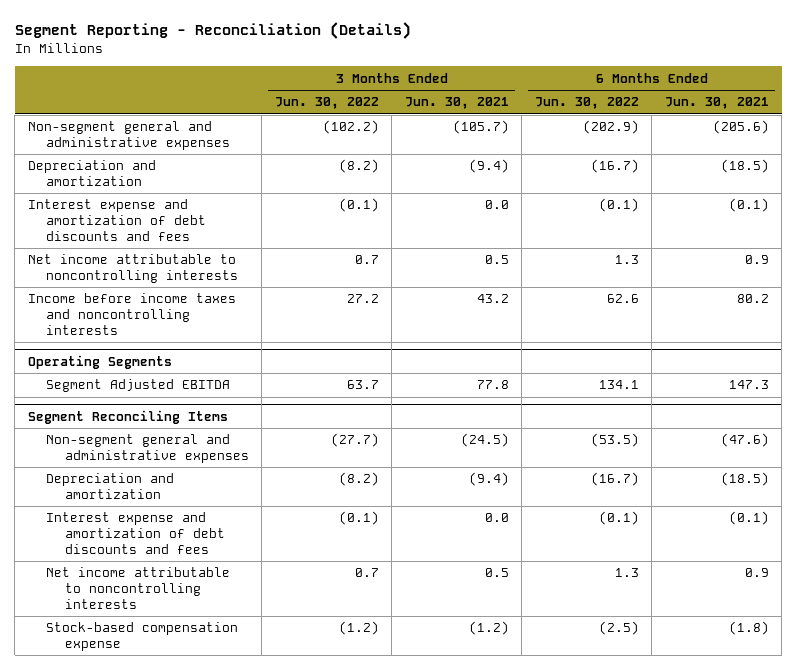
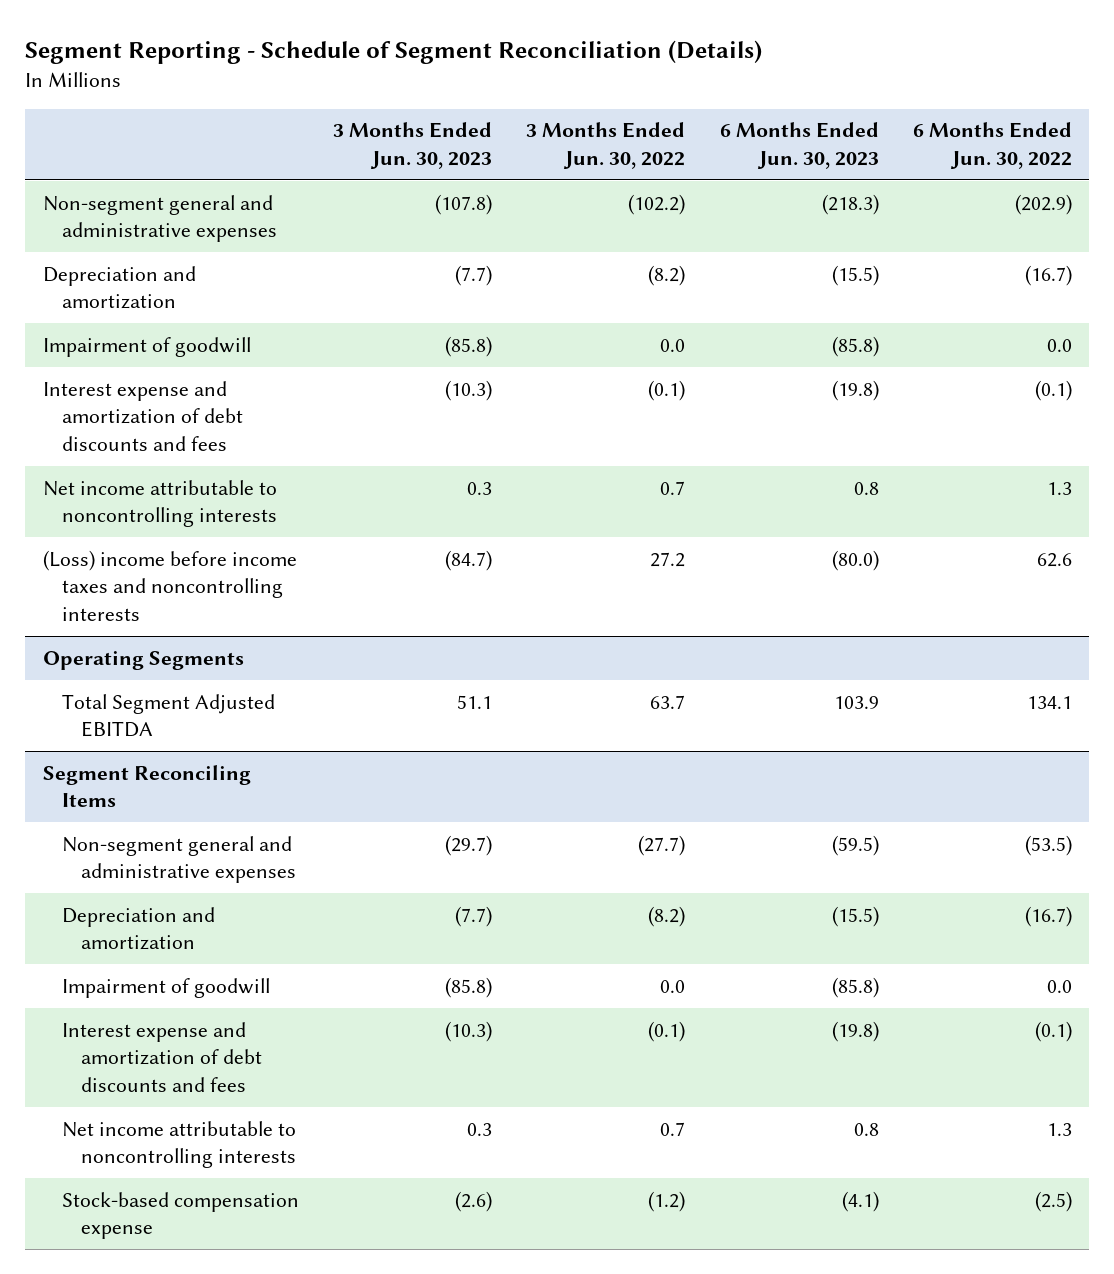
- Segment Reporting - Reconciliation (Details)
+ Segment Reporting - Schedule of Segment Reconciliation (Details)
- | 3 Months Ended Jun. 30, 2022 | 3 Months Ended Jun. 30, 2021 | 6 Months Ended Jun. 30, 2022 | 6 Months Ended Jun. 30, 2021
+ | 3 Months Ended Jun. 30, 2023 | 3 Months Ended Jun. 30, 2022 | 6 Months Ended Jun. 30, 2023 | 6 Months Ended Jun. 30, 2022
+ Impairment of goodwill | (85.8) | 0.0 | (85.8) | 0.0
- Income before income taxes and noncontrolling interests | 27.2 | 43.2 | 62.6 | 80.2
+ (Loss) income before income taxes and noncontrolling interests | (84.7) | 27.2 | (80.0) | 62.6
@ Operating Segments
- Segment Adjusted EBITDA | 63.7 | 77.8 | 134.1 | 147.3
+ Total Segment Adjusted EBITDA | 51.1 | 63.7 | 103.9 | 134.1
@ Segment Reconciling Items
+ Impairment of goodwill | (85.8) | 0.0 | (85.8) | 0.0

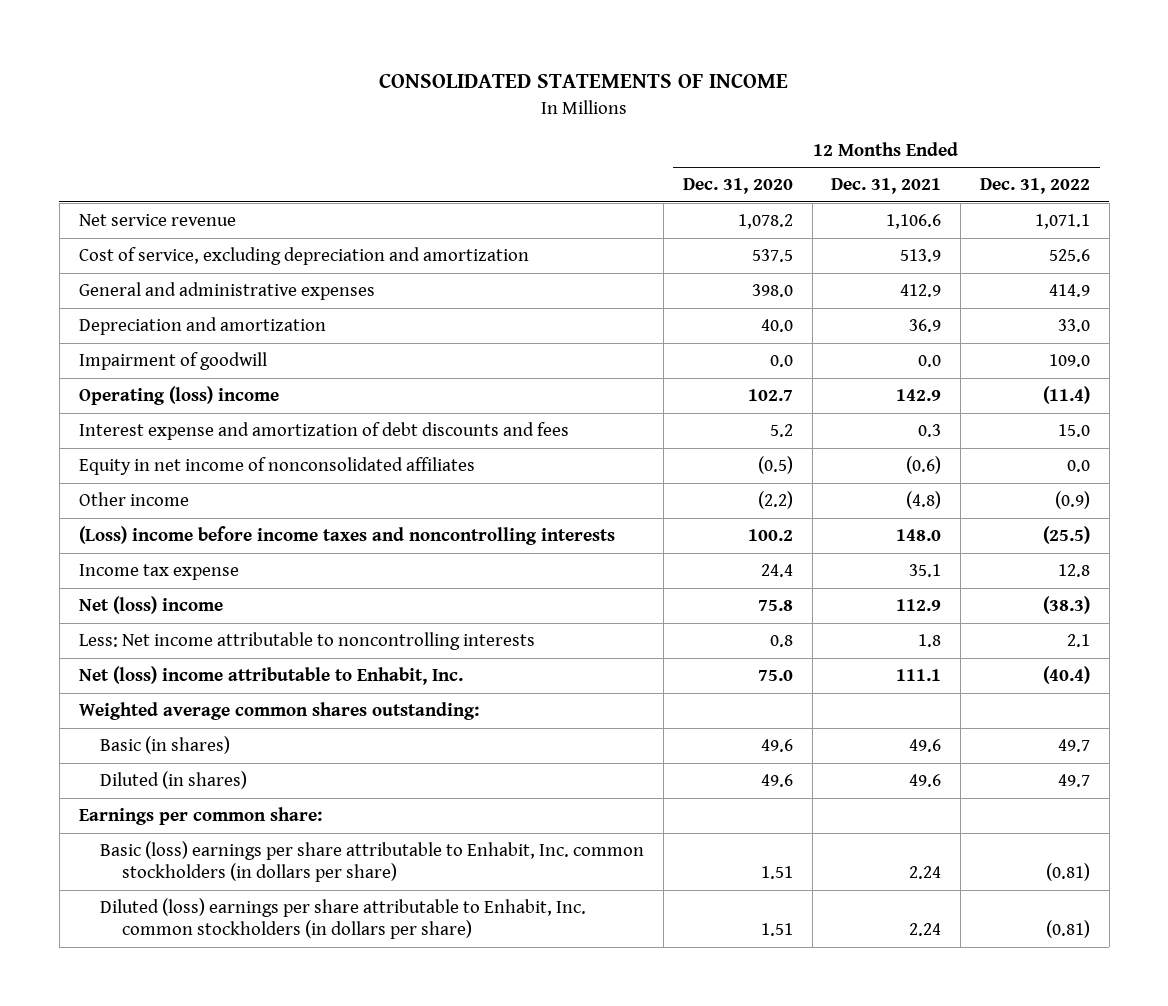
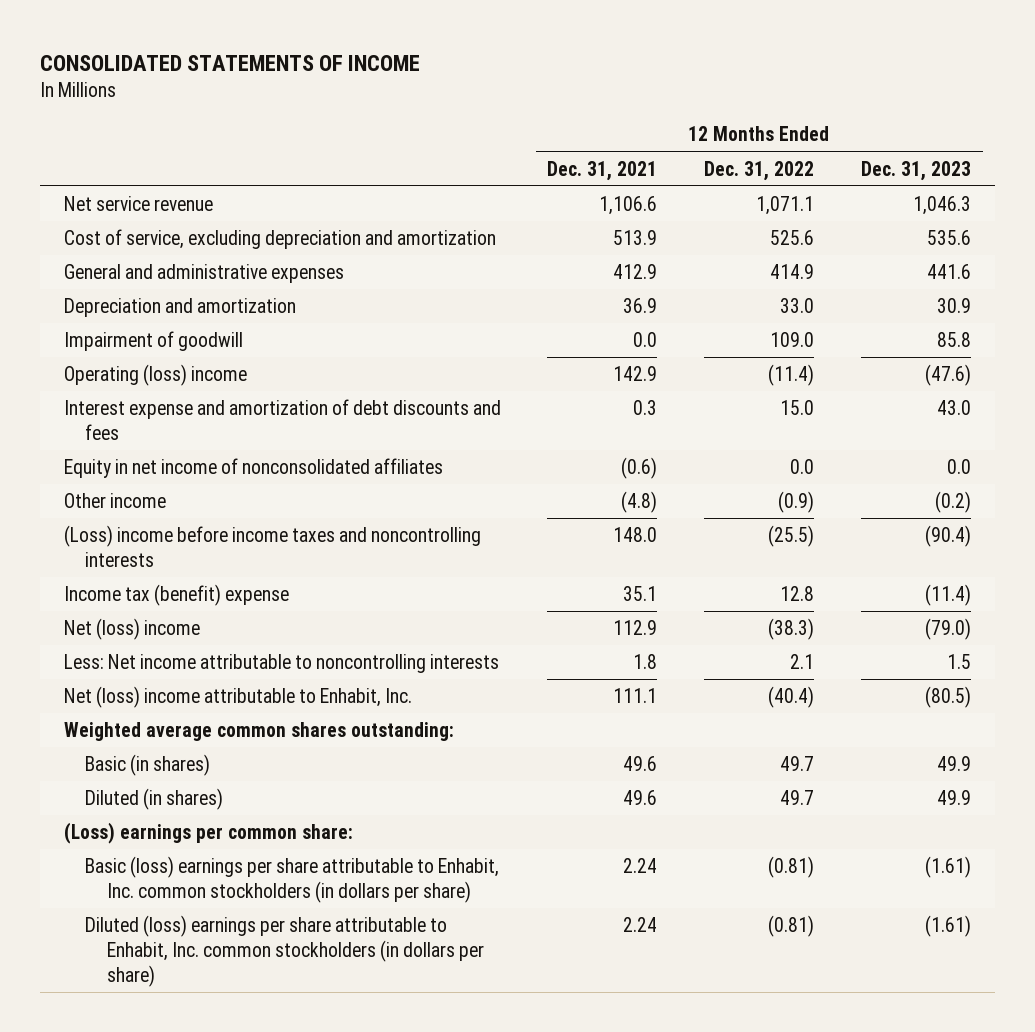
- | 12 Months Ended Dec. 31, 2020 | 12 Months Ended Dec. 31, 2021 | 12 Months Ended Dec. 31, 2022
+ | 12 Months Ended Dec. 31, 2021 | 12 Months Ended Dec. 31, 2022 | 12 Months Ended Dec. 31, 2023
- Income tax expense | 24.4 | 35.1 | 12.8
+ Income tax (benefit) expense | 35.1 | 12.8 | (11.4)
- Earnings per common share:
+ (Loss) earnings per common share:

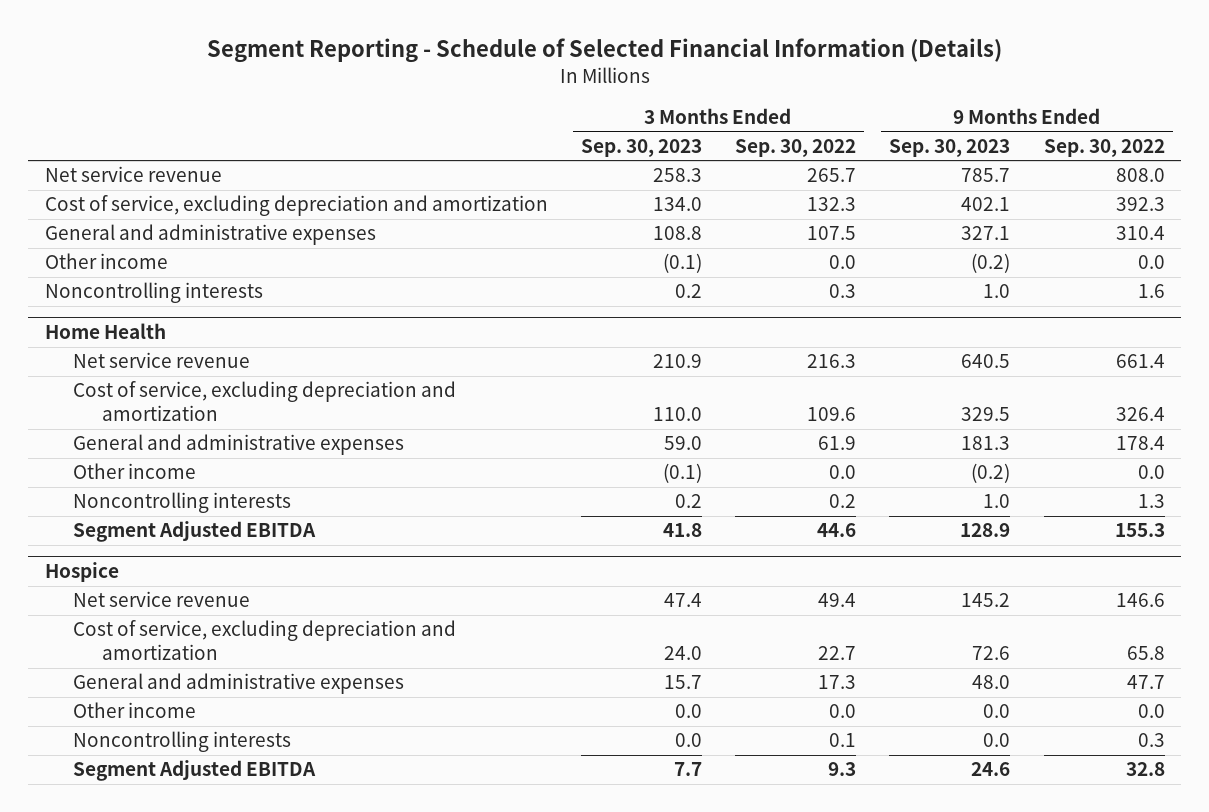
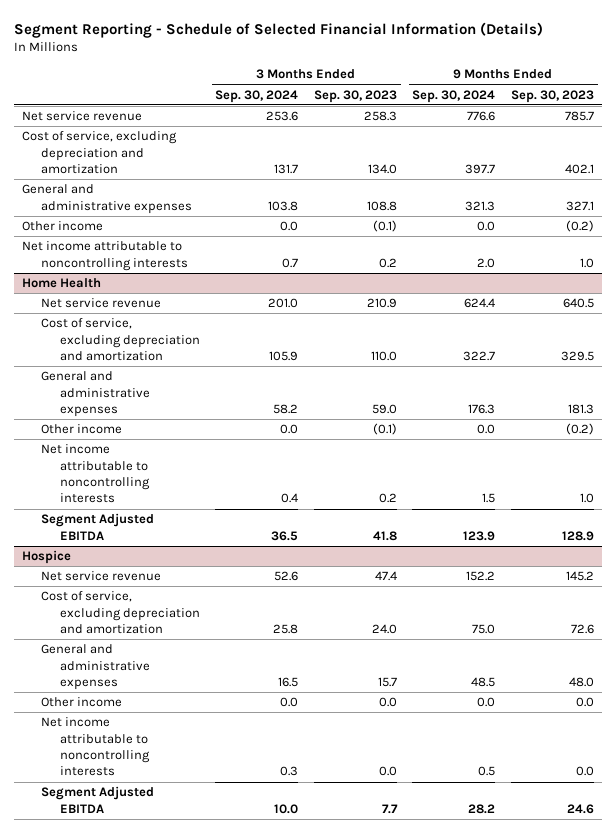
- | 3 Months Ended Sep. 30, 2023 | 3 Months Ended Sep. 30, 2022 | 9 Months Ended Sep. 30, 2023 | 9 Months Ended Sep. 30, 2022
+ | 3 Months Ended Sep. 30, 2024 | 3 Months Ended Sep. 30, 2023 | 9 Months Ended Sep. 30, 2024 | 9 Months Ended Sep. 30, 2023
- Noncontrolling interests | 0.2 | 0.3 | 1.0 | 1.6
+ Net income attributable to noncontrolling interests | 0.7 | 0.2 | 2.0 | 1.0
@ Home Health
- Noncontrolling interests | 0.2 | 0.2 | 1.0 | 1.3
+ Net income attributable to noncontrolling interests | 0.4 | 0.2 | 1.5 | 1.0
@ Hospice
- Noncontrolling interests | 0.0 | 0.1 | 0.0 | 0.3
+ Net income attributable to noncontrolling interests | 0.3 | 0.0 | 0.5 | 0.0

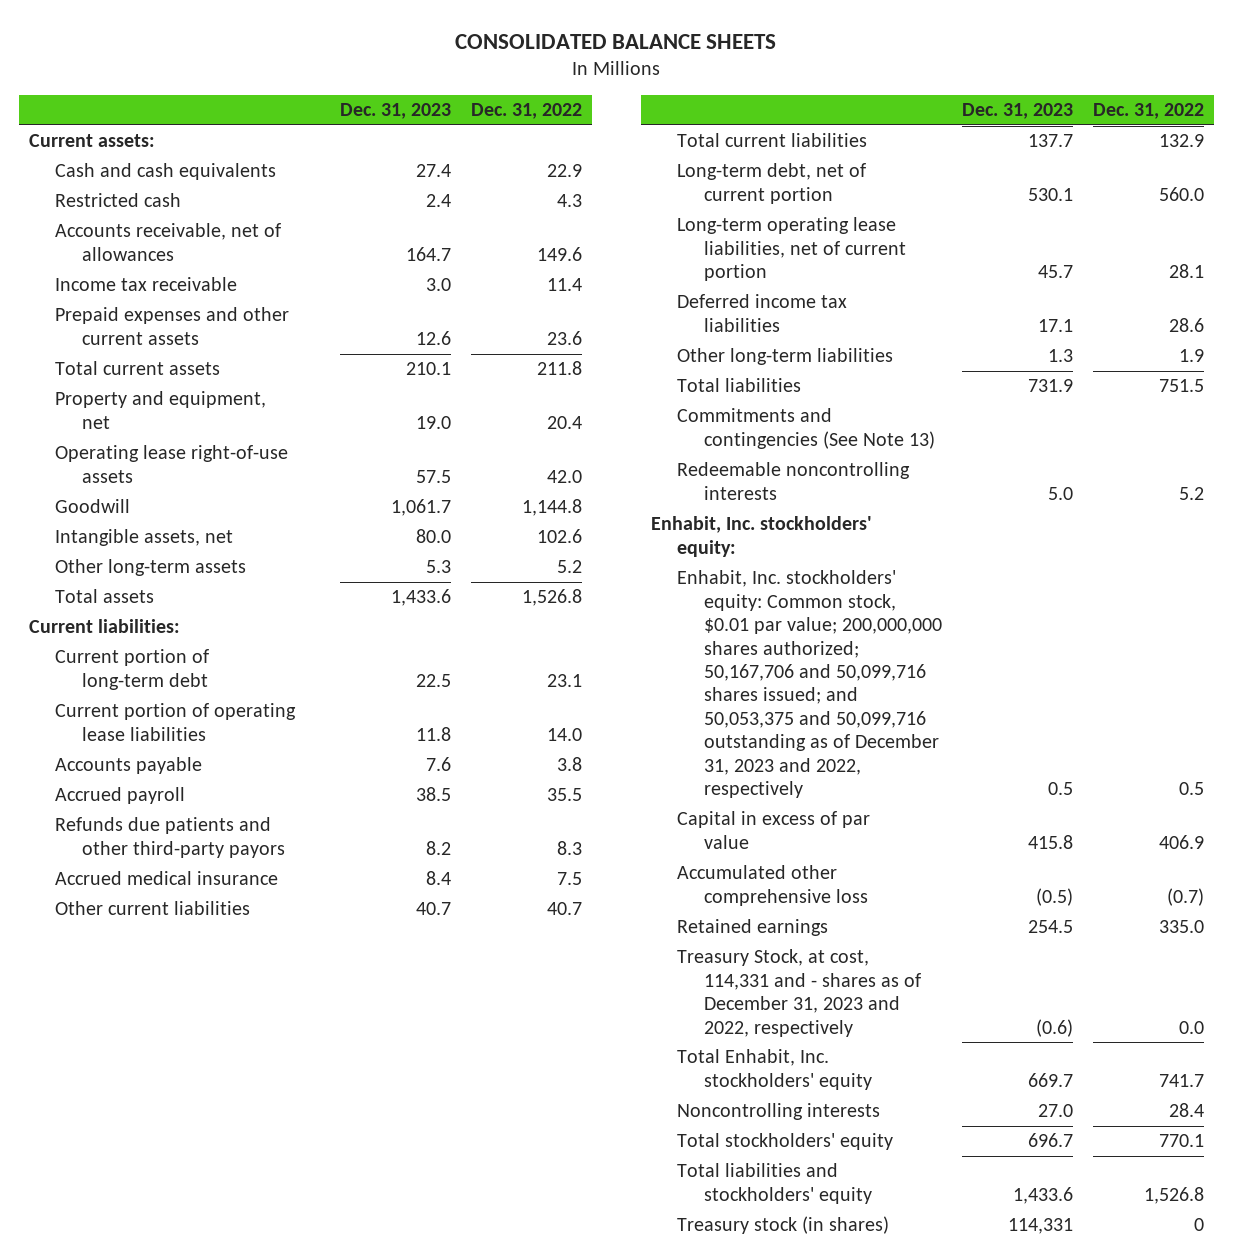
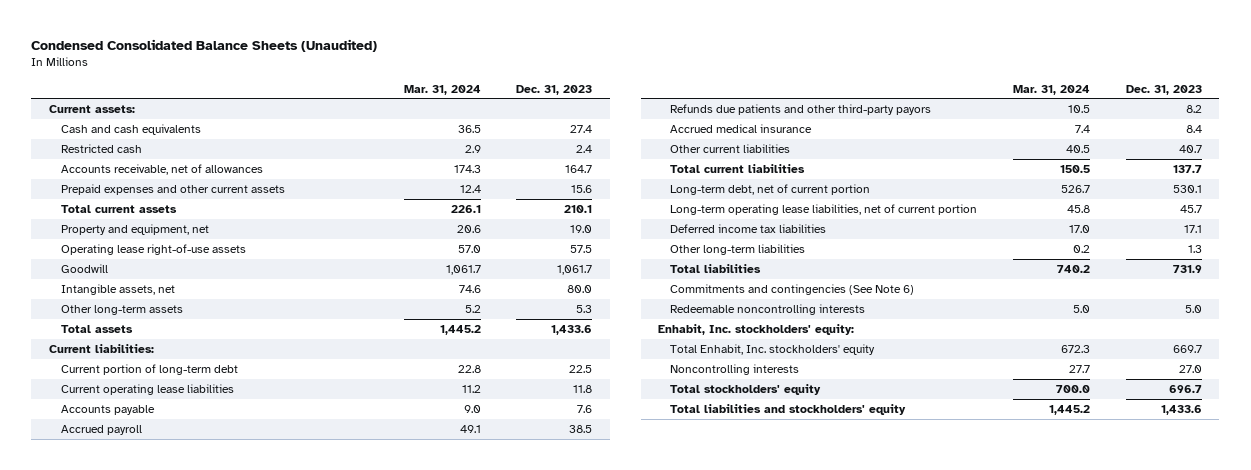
- CONSOLIDATED BALANCE SHEETS
+ Condensed Consolidated Balance Sheets (Unaudited)
- | Dec. 31, 2023 | Dec. 31, 2022
+ | Mar. 31, 2024 | Dec. 31, 2023
- Income tax receivable | 3.0 | 11.4
- Prepaid expenses and other current assets | 12.6 | 23.6
+ Prepaid expenses and other current assets | 12.4 | 15.6
- Current portion of operating lease liabilities | 11.8 | 14.0
+ Current operating lease liabilities | 11.2 | 11.8
- Commitments and contingencies (See Note 13)
+ Commitments and contingencies (See Note 6)
- Enhabit, Inc. stockholders' equity: Common stock, $0.01 par value; 200,000,000 shares authorized; 50,167,706 and 50,099,716 shares issued; and 50,053,375 and 50,099,716 outstanding as of December 31, 2023 and 2022, respectively | 0.5 | 0.5
- Capital in excess of par value | 415.8 | 406.9
- Accumulated other comprehensive loss | (0.5) | (0.7)
- Retained earnings | 254.5 | 335.0
- Treasury Stock, at cost, 114,331 and - shares as of December 31, 2023 and 2022, respectively | (0.6) | 0.0
- Treasury stock (in shares) | 114,331 | 0

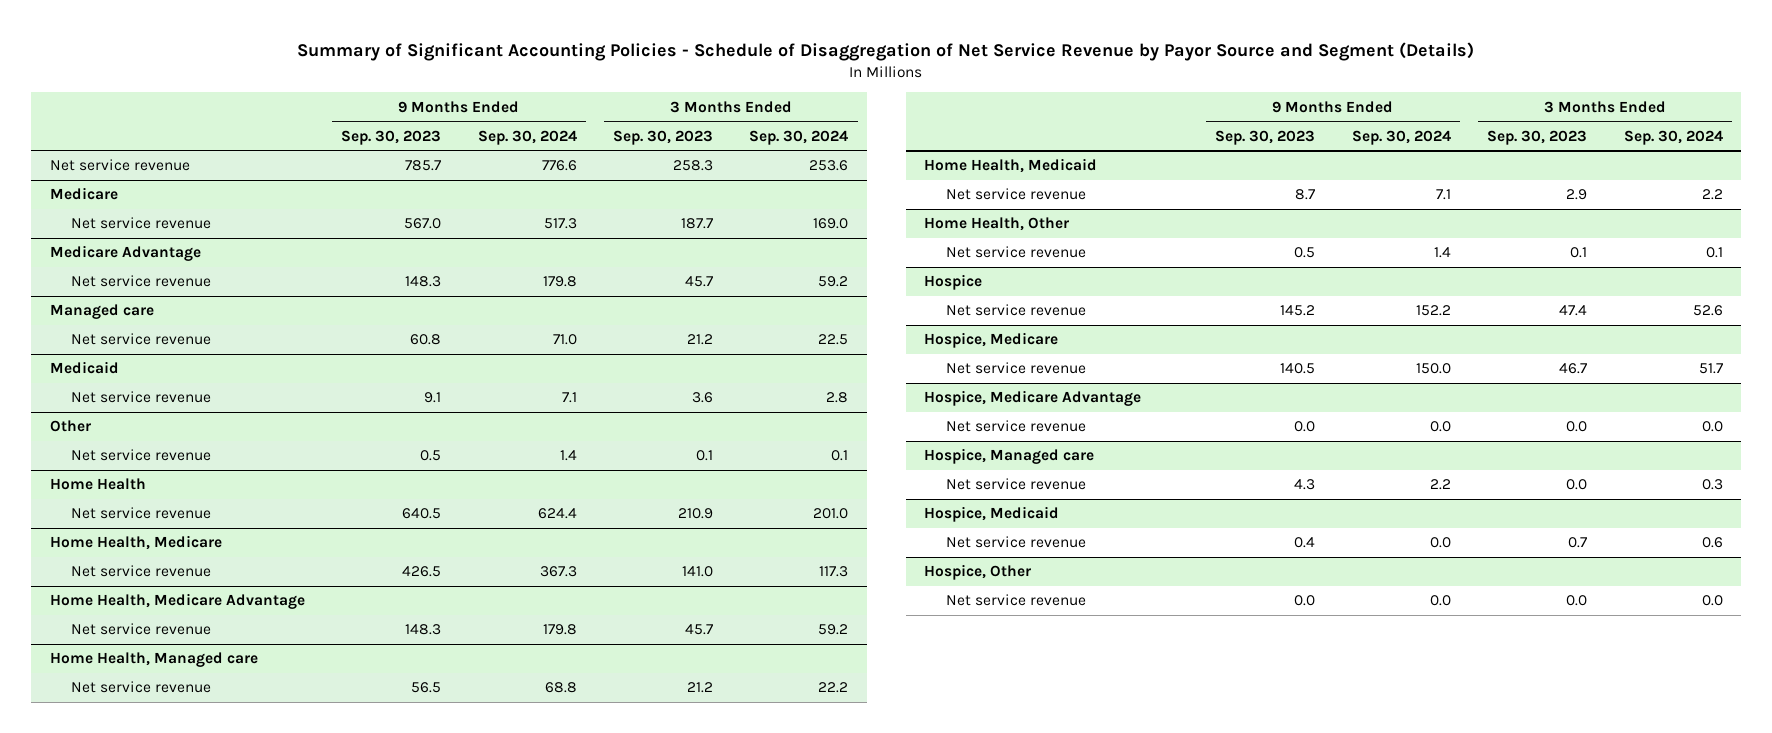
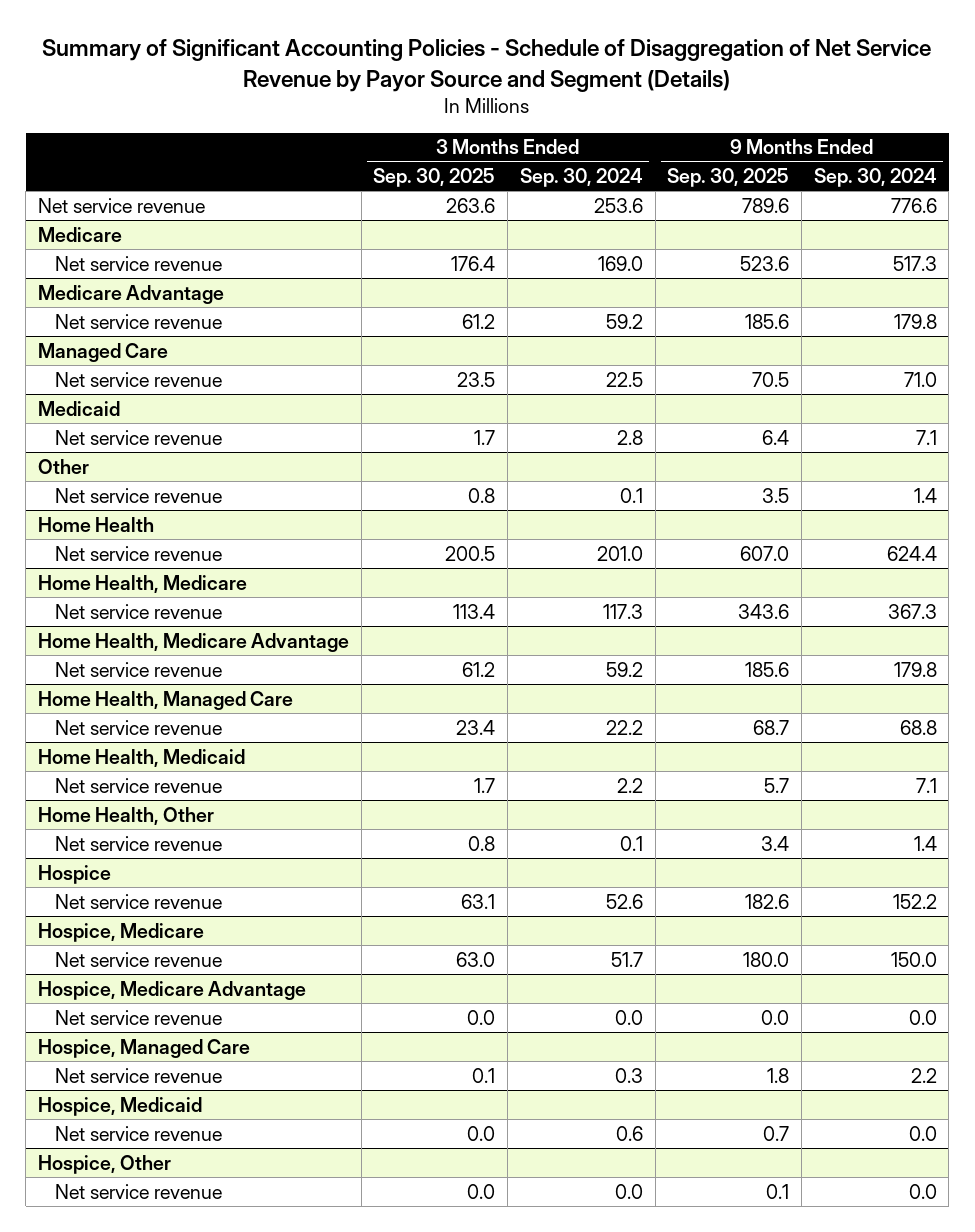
- | 9 Months Ended Sep. 30, 2023 | 9 Months Ended Sep. 30, 2024 | 3 Months Ended Sep. 30, 2023 | 3 Months Ended Sep. 30, 2024
+ | 3 Months Ended Sep. 30, 2025 | 3 Months Ended Sep. 30, 2024 | 9 Months Ended Sep. 30, 2025 | 9 Months Ended Sep. 30, 2024
- Managed care
+ Managed Care
- Home Health, Managed care
+ Home Health, Managed Care
- Hospice, Managed care
+ Hospice, Managed Care

